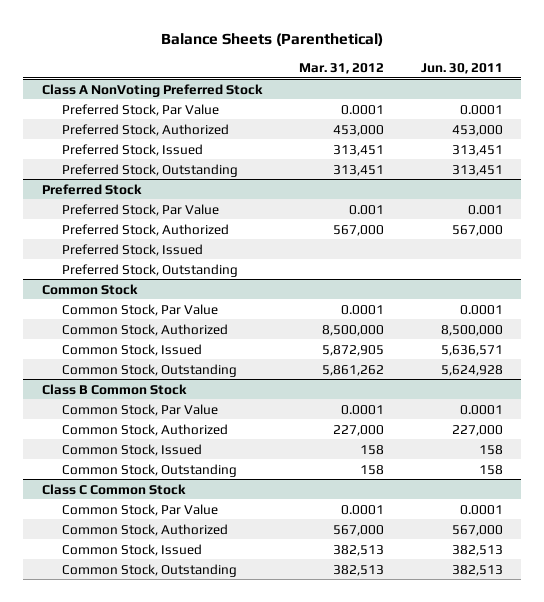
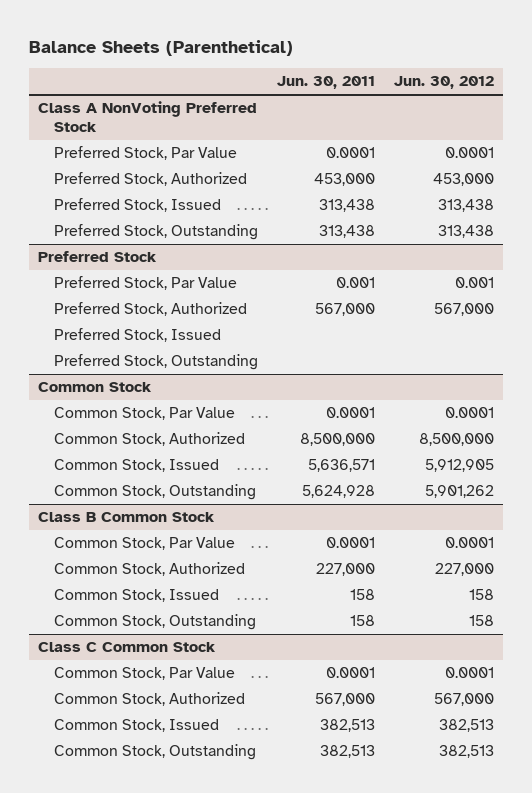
- | Mar. 31, 2012 | Jun. 30, 2011
+ | Jun. 30, 2011 | Jun. 30, 2012
@ Class A NonVoting Preferred Stock
- Preferred Stock, Issued | 313,451 | 313,451
- Preferred Stock, Outstanding | 313,451 | 313,451
+ Preferred Stock, Issued | 313,438 | 313,438
+ Preferred Stock, Outstanding | 313,438 | 313,438

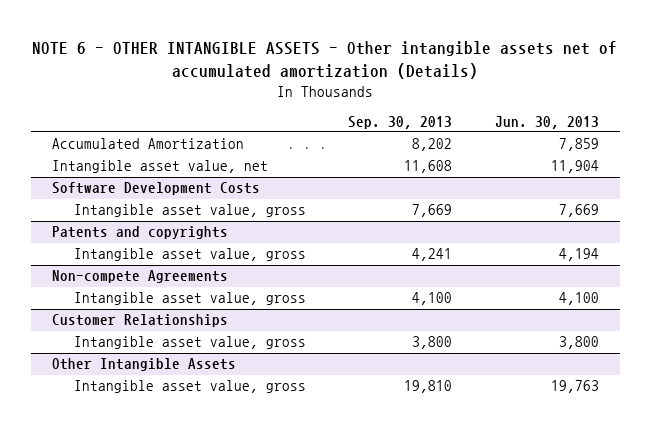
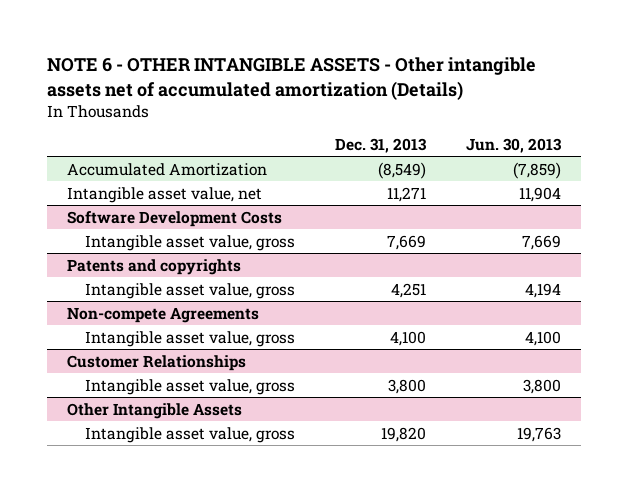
- | Sep. 30, 2013 | Jun. 30, 2013
+ | Dec. 31, 2013 | Jun. 30, 2013
- Accumulated Amortization | 8,202 | 7,859
+ Accumulated Amortization | (8,549) | (7,859)

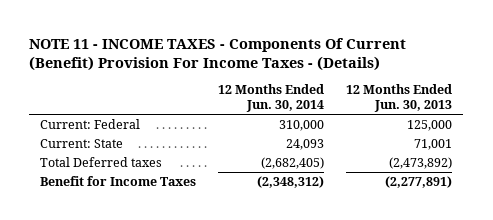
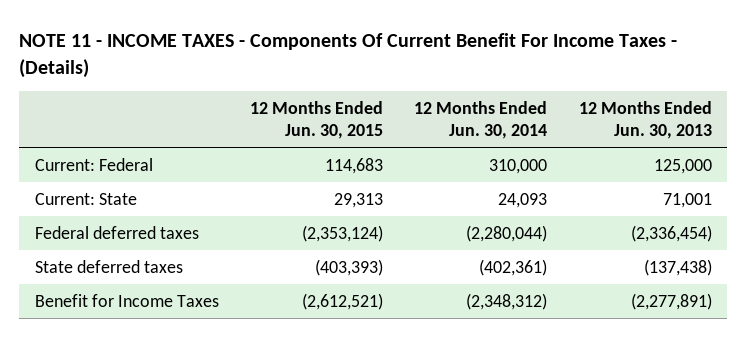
- NOTE 11 - INCOME TAXES - Components Of Current (Benefit) Provision For Income Taxes - (Details)
+ NOTE 11 - INCOME TAXES - Components Of Current Benefit For Income Taxes - (Details)
- | 12 Months Ended Jun. 30, 2014 | 12 Months Ended Jun. 30, 2013
+ | 12 Months Ended Jun. 30, 2015 | 12 Months Ended Jun. 30, 2014 | 12 Months Ended Jun. 30, 2013
- Total Deferred taxes | (2,682,405) | (2,473,892)
+ Federal deferred taxes | (2,353,124) | (2,280,044) | (2,336,454)
+ State deferred taxes | (403,393) | (402,361) | (137,438)

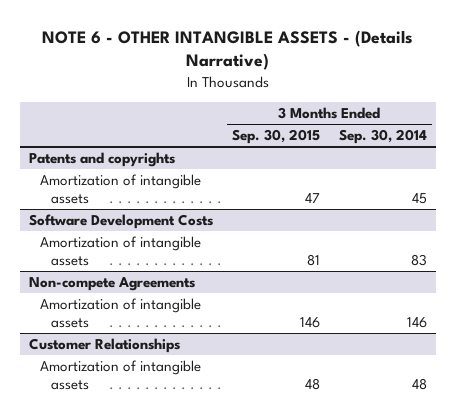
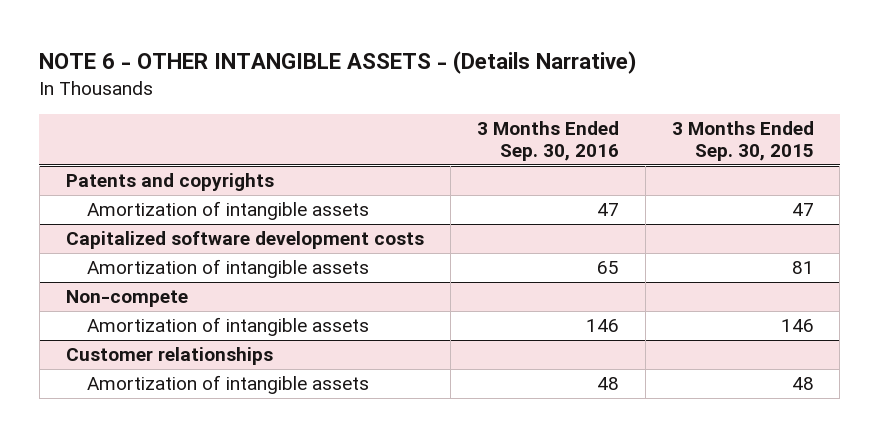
- | 3 Months Ended Sep. 30, 2015 | 3 Months Ended Sep. 30, 2014
+ | 3 Months Ended Sep. 30, 2016 | 3 Months Ended Sep. 30, 2015
- Software Development Costs
+ Capitalized software development costs
- Non-compete Agreements
+ Non-compete
- Customer Relationships
+ Customer relationships

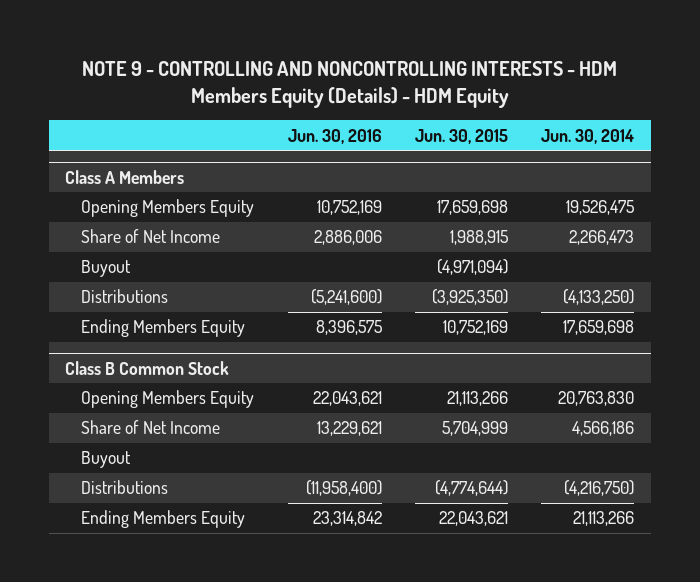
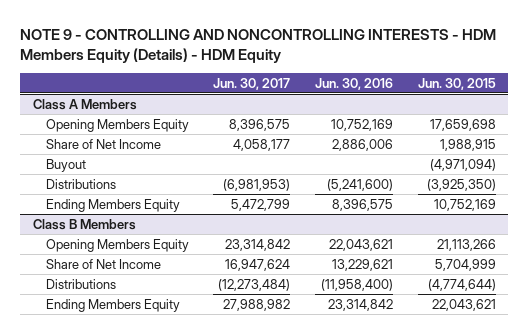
- | Jun. 30, 2016 | Jun. 30, 2015 | Jun. 30, 2014
+ | Jun. 30, 2017 | Jun. 30, 2016 | Jun. 30, 2015
- Class B Common Stock
+ Class B Members
- Buyout

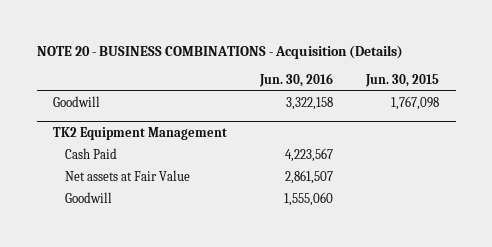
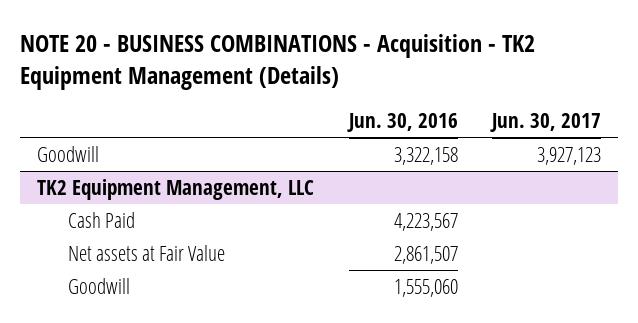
- NOTE 20 - BUSINESS COMBINATIONS - Acquisition (Details)
+ NOTE 20 - BUSINESS COMBINATIONS - Acquisition - TK2 Equipment Management (Details)
- | Jun. 30, 2016 | Jun. 30, 2015
+ | Jun. 30, 2016 | Jun. 30, 2017
- TK2 Equipment Management
+ TK2 Equipment Management, LLC

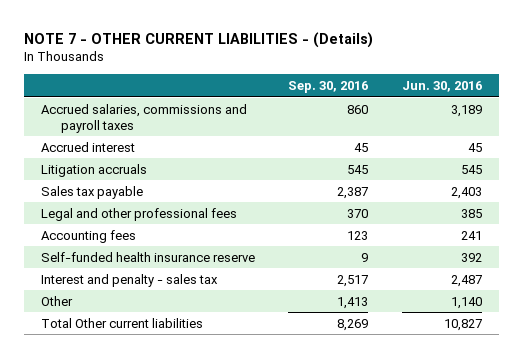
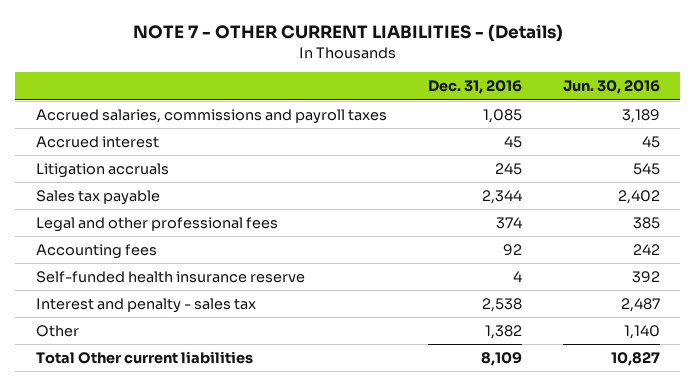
- | Sep. 30, 2016 | Jun. 30, 2016
+ | Dec. 31, 2016 | Jun. 30, 2016
- Sales tax payable | 2,387 | 2,403
+ Sales tax payable | 2,344 | 2,402
- Accounting fees | 123 | 241
+ Accounting fees | 92 | 242

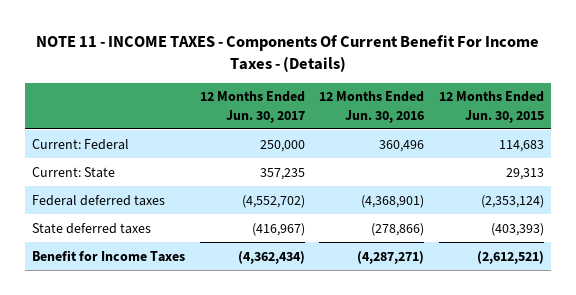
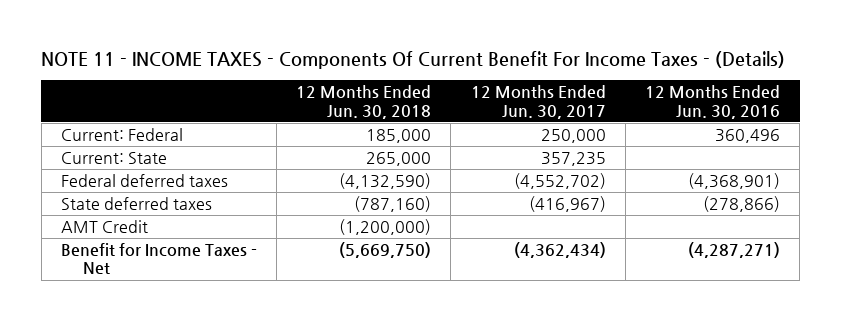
- | 12 Months Ended Jun. 30, 2017 | 12 Months Ended Jun. 30, 2016 | 12 Months Ended Jun. 30, 2015
+ | 12 Months Ended Jun. 30, 2018 | 12 Months Ended Jun. 30, 2017 | 12 Months Ended Jun. 30, 2016
- Benefit for Income Taxes | (4,362,434) | (4,287,271) | (2,612,521)
+ AMT Credit | (1,200,000) | |
+ Benefit for Income Taxes - Net | (5,669,750) | (4,362,434) | (4,287,271)

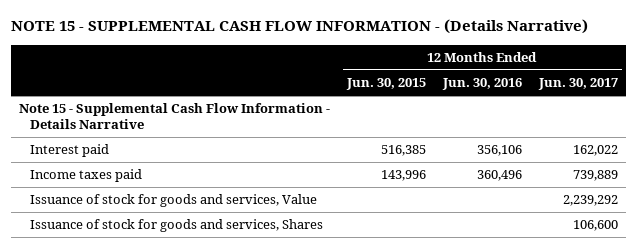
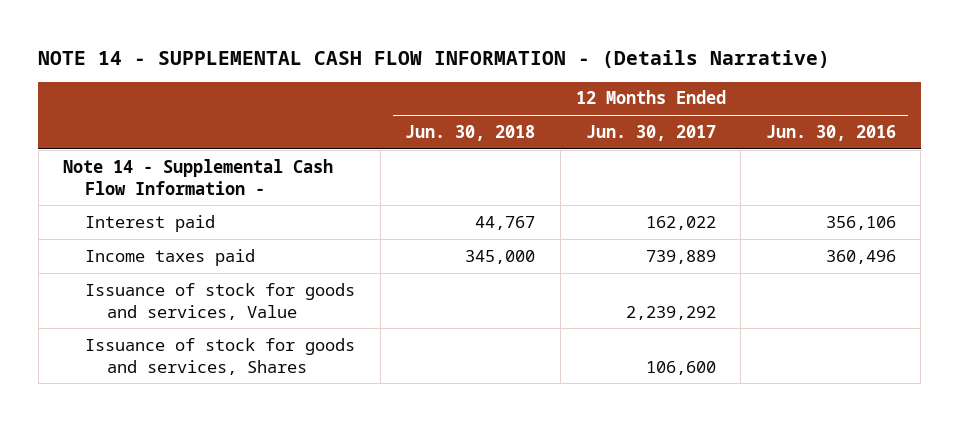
- NOTE 15 - SUPPLEMENTAL CASH FLOW INFORMATION - (Details Narrative)
+ NOTE 14 - SUPPLEMENTAL CASH FLOW INFORMATION - (Details Narrative)
- | 12 Months Ended Jun. 30, 2015 | 12 Months Ended Jun. 30, 2016 | 12 Months Ended Jun. 30, 2017
+ | 12 Months Ended Jun. 30, 2018 | 12 Months Ended Jun. 30, 2017 | 12 Months Ended Jun. 30, 2016
- Note 15 - Supplemental Cash Flow Information - Details Narrative
+ Note 14 - Supplemental Cash Flow Information -

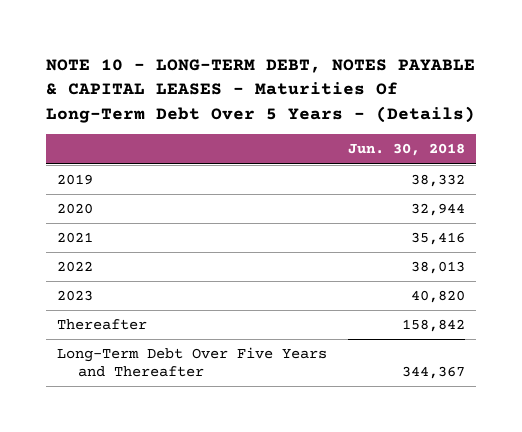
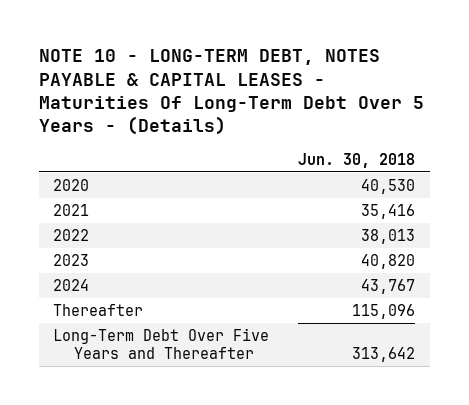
- 2019 | 38,332
- 2020 | 32,944
+ 2020 | 40,530
- Thereafter | 158,842
- Long-Term Debt Over Five Years and Thereafter | 344,367
+ 2024 | 43,767
+ Thereafter | 115,096
+ Long-Term Debt Over Five Years and Thereafter | 313,642

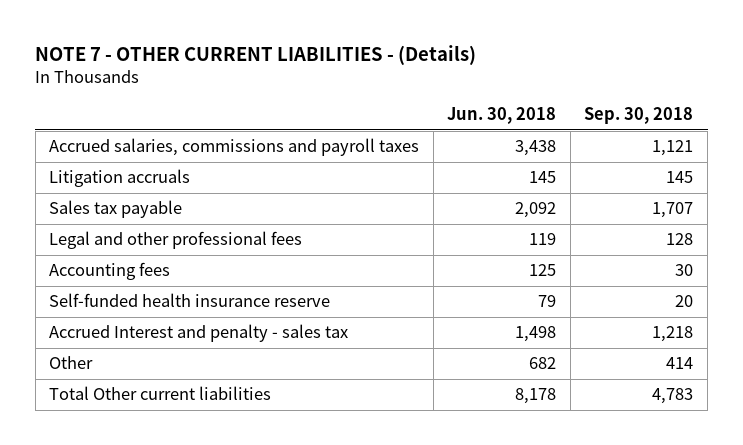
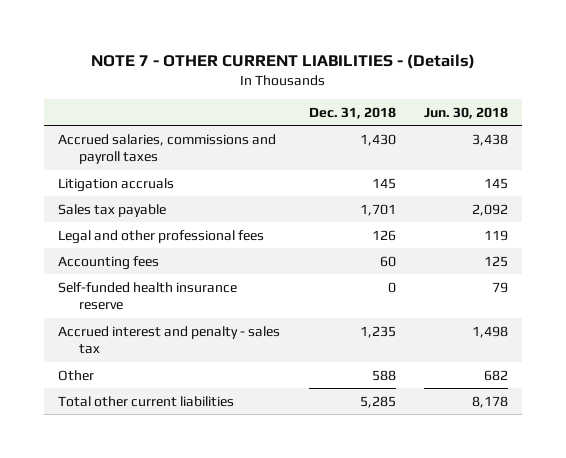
- | Jun. 30, 2018 | Sep. 30, 2018
+ | Dec. 31, 2018 | Jun. 30, 2018
- Accrued Interest and penalty - sales tax | 1,498 | 1,218
+ Accrued interest and penalty - sales tax | 1,235 | 1,498
- Total Other current liabilities | 8,178 | 4,783
+ Total other current liabilities | 5,285 | 8,178

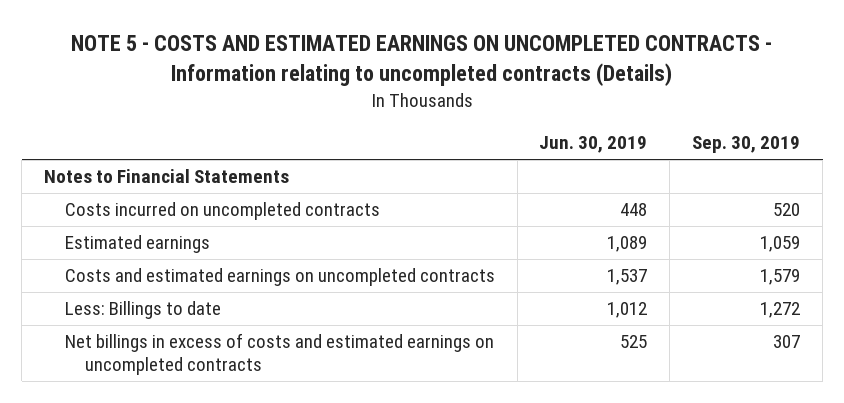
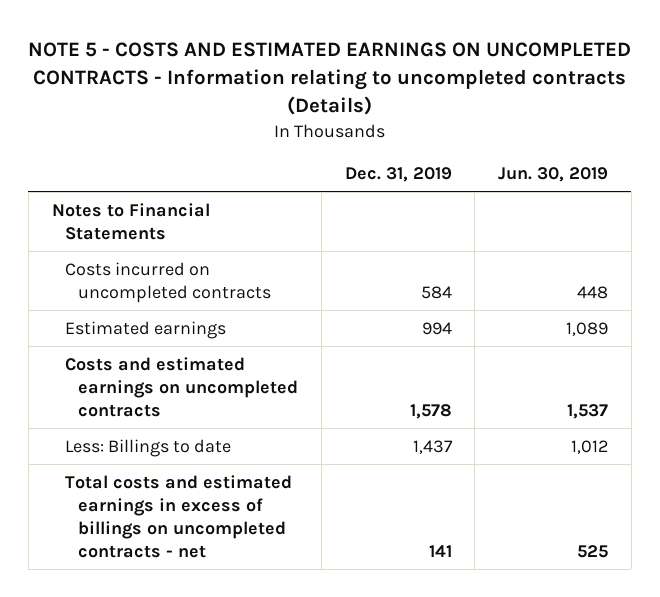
- | Jun. 30, 2019 | Sep. 30, 2019
+ | Dec. 31, 2019 | Jun. 30, 2019
- Net billings in excess of costs and estimated earnings on uncompleted contracts | 525 | 307
+ Total costs and estimated earnings in excess of billings on uncompleted contracts - net | 141 | 525

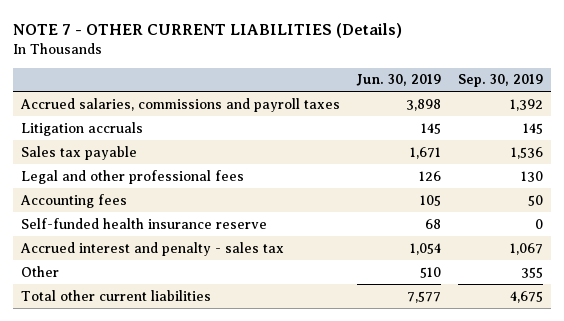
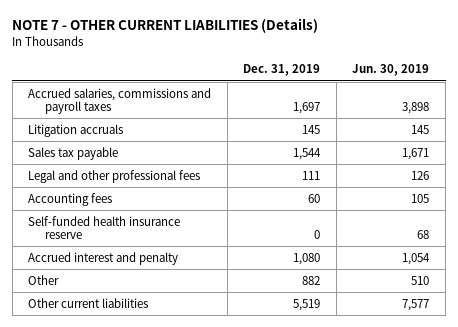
- | Jun. 30, 2019 | Sep. 30, 2019
+ | Dec. 31, 2019 | Jun. 30, 2019
- Accrued interest and penalty - sales tax | 1,054 | 1,067
+ Accrued interest and penalty | 1,080 | 1,054
- Total other current liabilities | 7,577 | 4,675
+ Other current liabilities | 5,519 | 7,577

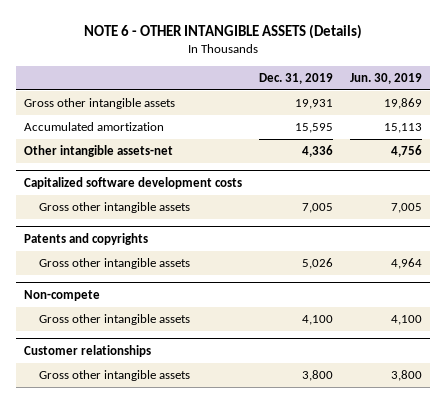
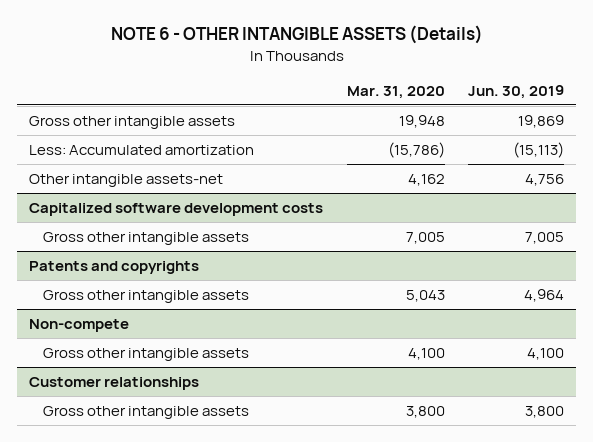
- | Dec. 31, 2019 | Jun. 30, 2019
+ | Mar. 31, 2020 | Jun. 30, 2019
- Accumulated amortization | 15,595 | 15,113
+ Less: Accumulated amortization | (15,786) | (15,113)

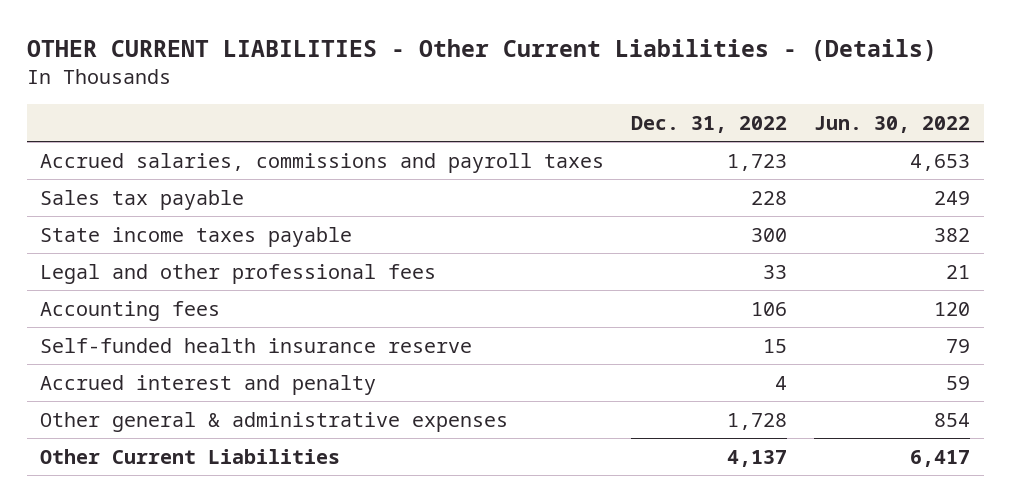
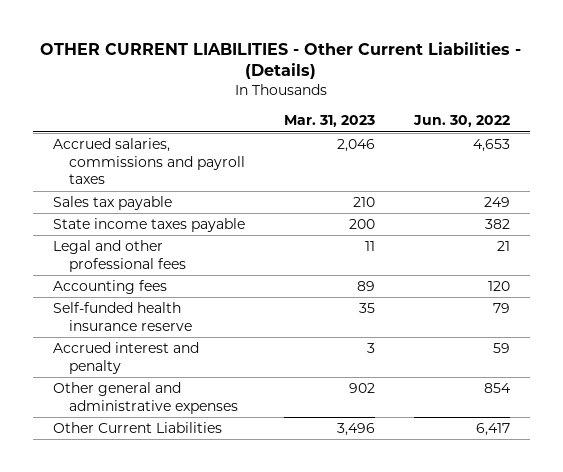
- | Dec. 31, 2022 | Jun. 30, 2022
+ | Mar. 31, 2023 | Jun. 30, 2022
- Other general & administrative expenses | 1,728 | 854
+ Other general and administrative expenses | 902 | 854

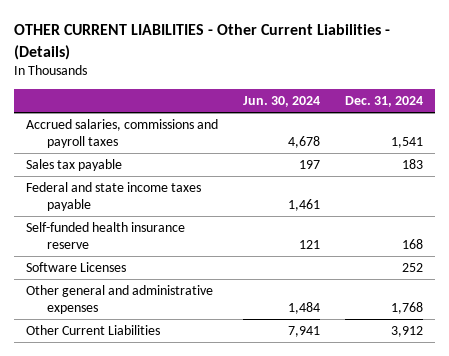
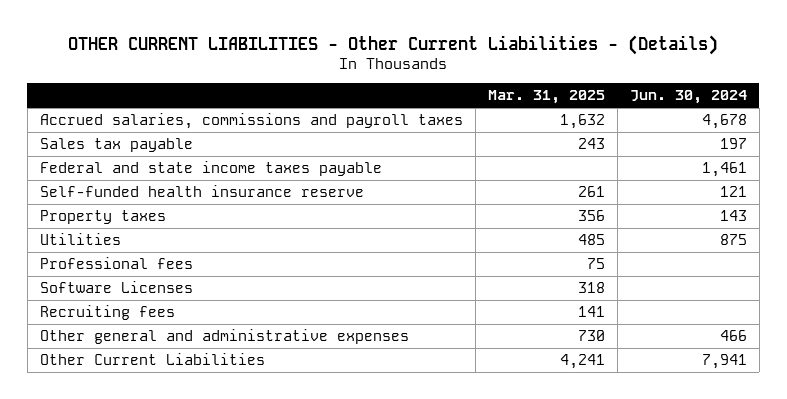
- | Jun. 30, 2024 | Dec. 31, 2024
+ | Mar. 31, 2025 | Jun. 30, 2024
+ Property taxes | 356 | 143
+ Utilities | 485 | 875
+ Professional fees | 75 |
- Other general and administrative expenses | 1,484 | 1,768
+ Recruiting fees | 141 |
+ Other general and administrative expenses | 730 | 466

